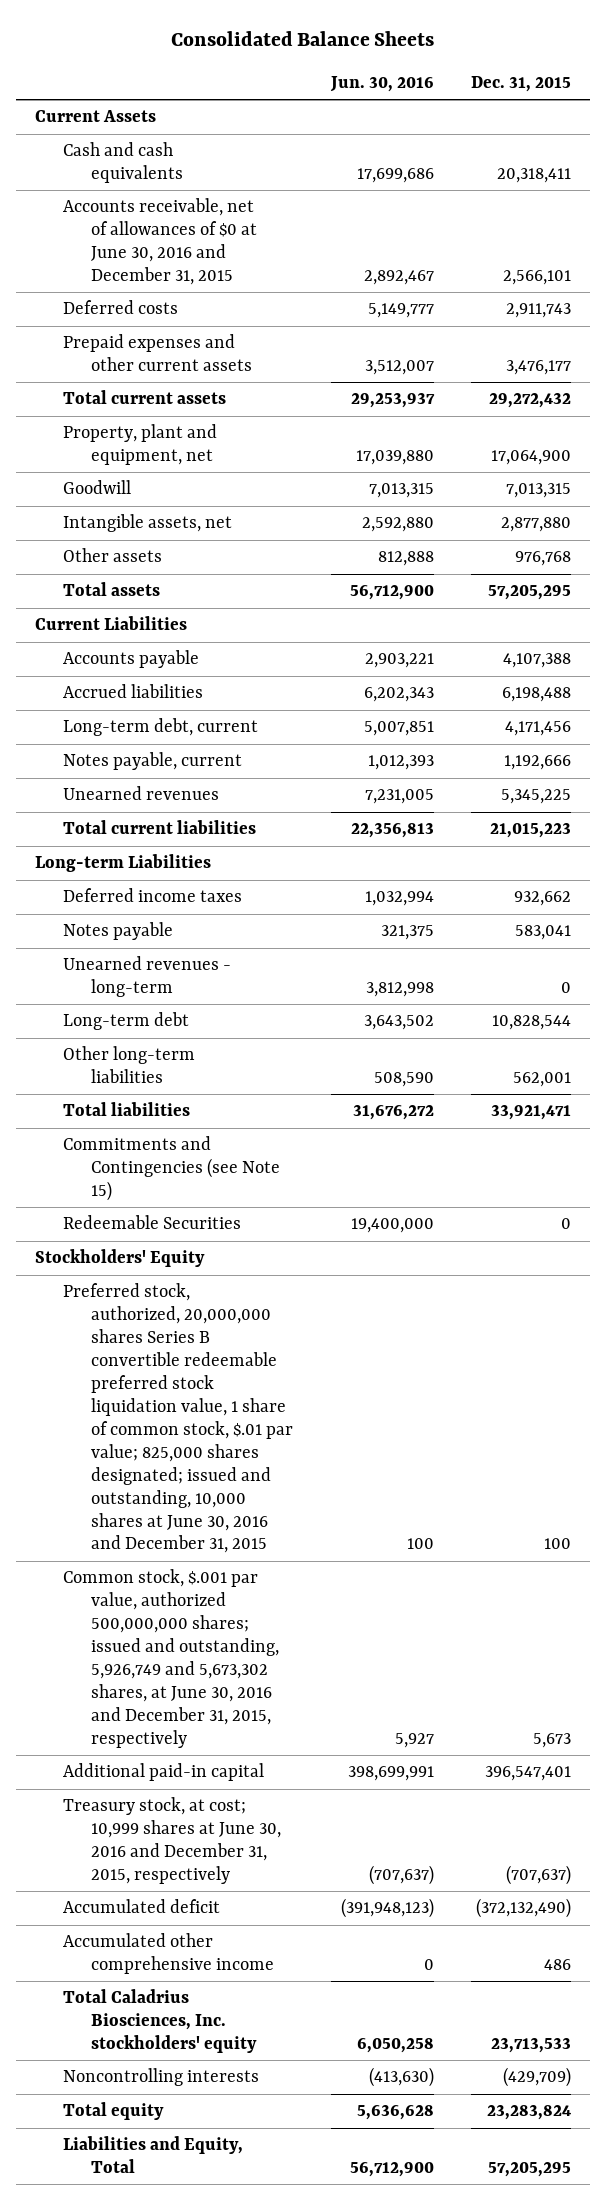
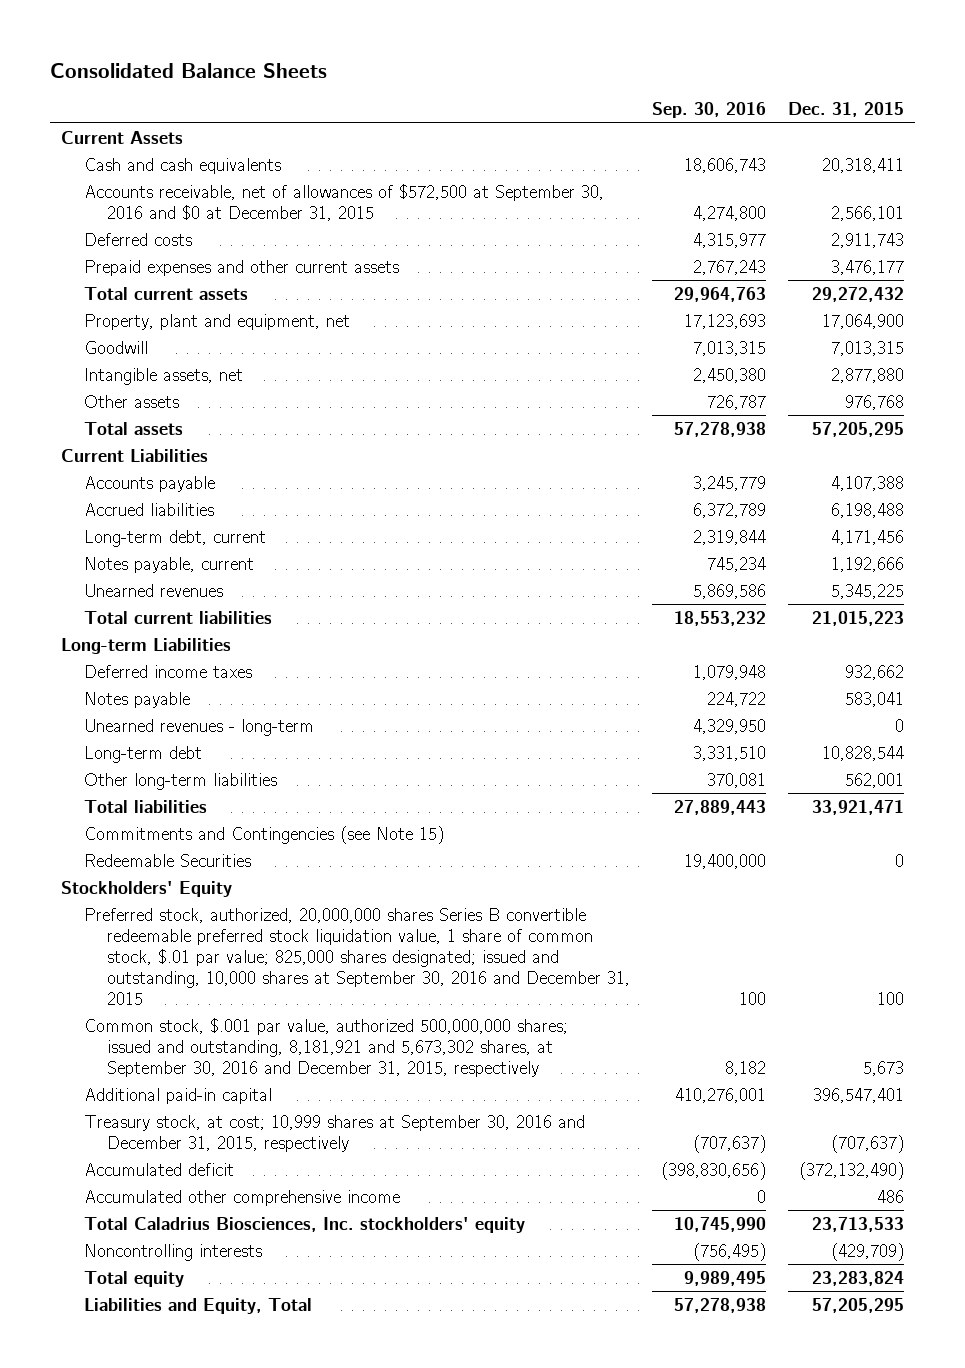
- | Jun. 30, 2016 | Dec. 31, 2015
+ | Sep. 30, 2016 | Dec. 31, 2015
- Accounts receivable, net of allowances of $0 at June 30, 2016 and December 31, 2015 | 2,892,467 | 2,566,101
+ Accounts receivable, net of allowances of $572,500 at September 30, 2016 and $0 at December 31, 2015 | 4,274,800 | 2,566,101
- Preferred stock, authorized, 20,000,000 shares Series B convertible redeemable preferred stock liquidation value, 1 share of common stock, $.01 par value; 825,000 shares designated; issued and outstanding, 10,000 shares at June 30, 2016 and December 31, 2015 | 100 | 100
- Common stock, $.001 par value, authorized 500,000,000 shares; issued and outstanding, 5,926,749 and 5,673,302 shares, at June 30, 2016 and December 31, 2015, respectively | 5,927 | 5,673
+ Preferred stock, authorized, 20,000,000 shares Series B convertible redeemable preferred stock liquidation value, 1 share of common stock, $.01 par value; 825,000 shares designated; issued and outstanding, 10,000 shares at September 30, 2016 and December 31, 2015 | 100 | 100
+ Common stock, $.001 par value, authorized 500,000,000 shares; issued and outstanding, 8,181,921 and 5,673,302 shares, at September 30, 2016 and December 31, 2015, respectively | 8,182 | 5,673
- Treasury stock, at cost; 10,999 shares at June 30, 2016 and December 31, 2015, respectively | (707,637) | (707,637)
+ Treasury stock, at cost; 10,999 shares at September 30, 2016 and December 31, 2015, respectively | (707,637) | (707,637)

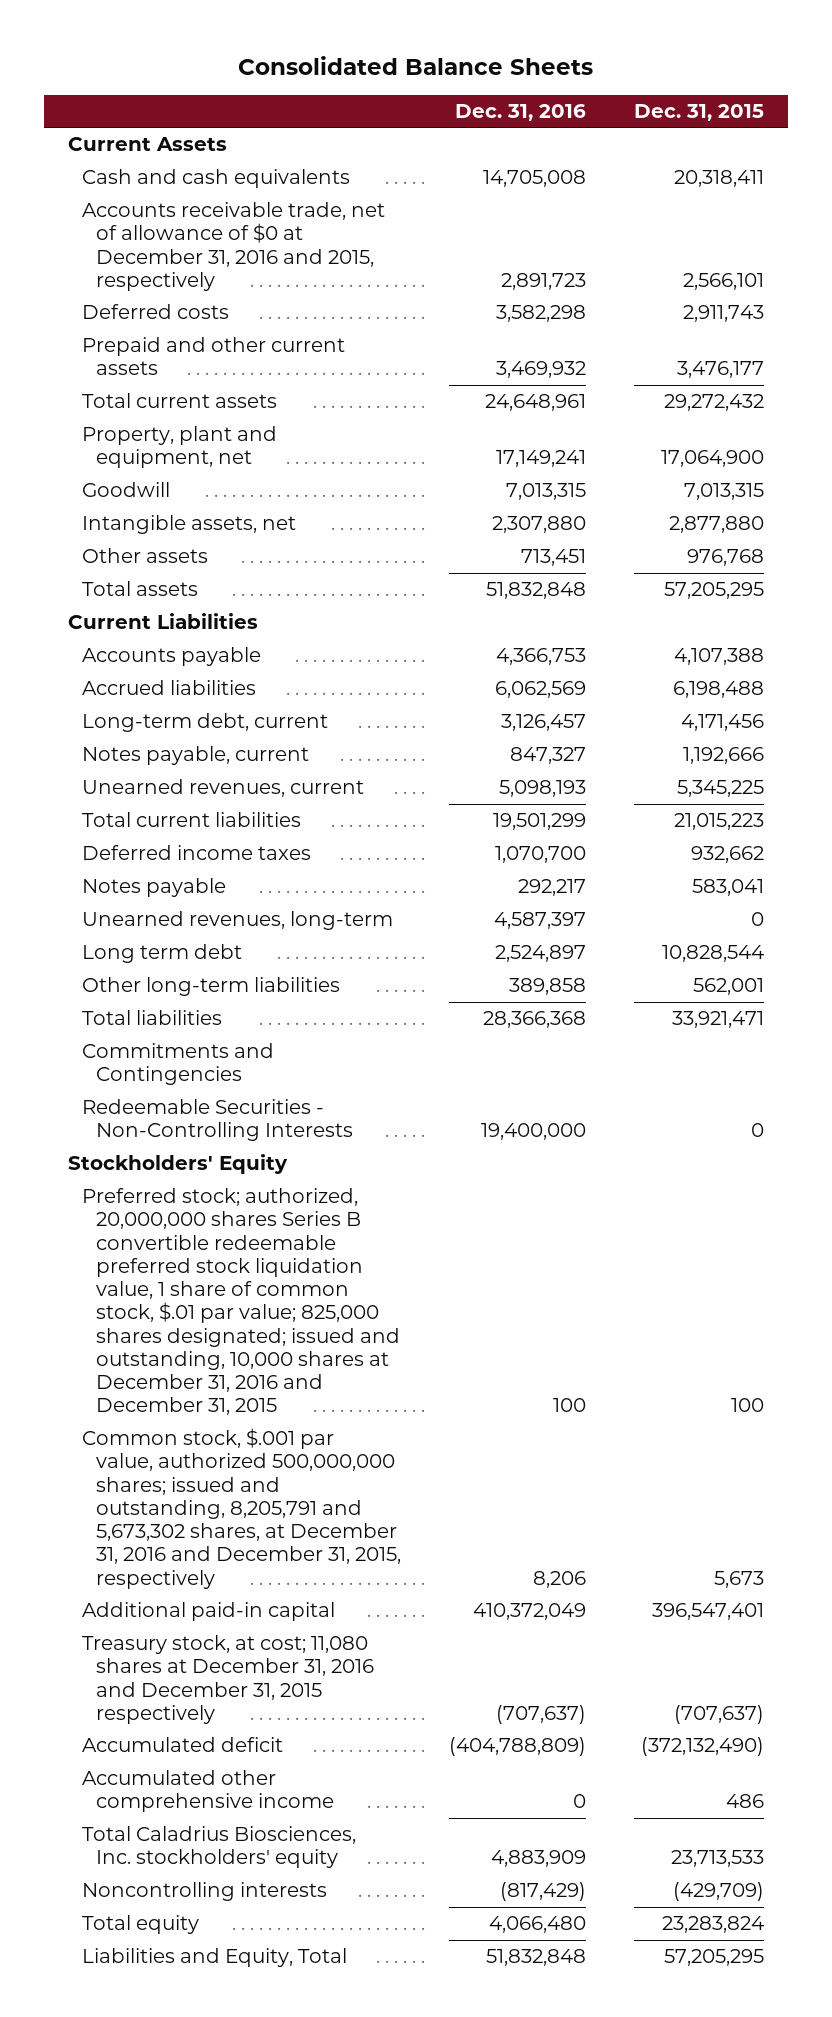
- | Sep. 30, 2016 | Dec. 31, 2015
+ | Dec. 31, 2016 | Dec. 31, 2015
- Accounts receivable, net of allowances of $572,500 at September 30, 2016 and $0 at December 31, 2015 | 4,274,800 | 2,566,101
+ Accounts receivable trade, net of allowance of $0 at December 31, 2016 and 2015, respectively | 2,891,723 | 2,566,101
- Prepaid expenses and other current assets | 2,767,243 | 3,476,177
+ Prepaid and other current assets | 3,469,932 | 3,476,177
- Unearned revenues | 5,869,586 | 5,345,225
+ Unearned revenues, current | 5,098,193 | 5,345,225
- Long-term Liabilities
- Unearned revenues - long-term | 4,329,950 | 0
- Long-term debt | 3,331,510 | 10,828,544
+ Unearned revenues, long-term | 4,587,397 | 0
+ Long term debt | 2,524,897 | 10,828,544
- Commitments and Contingencies (see Note 15)
- Redeemable Securities | 19,400,000 | 0
+ Commitments and Contingencies
+ Redeemable Securities - Non-Controlling Interests | 19,400,000 | 0
- Preferred stock, authorized, 20,000,000 shares Series B convertible redeemable preferred stock liquidation value, 1 share of common stock, $.01 par value; 825,000 shares designated; issued and outstanding, 10,000 shares at September 30, 2016 and December 31, 2015 | 100 | 100
- Common stock, $.001 par value, authorized 500,000,000 shares; issued and outstanding, 8,181,921 and 5,673,302 shares, at September 30, 2016 and December 31, 2015, respectively | 8,182 | 5,673
+ Preferred stock; authorized, 20,000,000 shares Series B convertible redeemable preferred stock liquidation value, 1 share of common stock, $.01 par value; 825,000 shares designated; issued and outstanding, 10,000 shares at December 31, 2016 and December 31, 2015 | 100 | 100
+ Common stock, $.001 par value, authorized 500,000,000 shares; issued and outstanding, 8,205,791 and 5,673,302 shares, at December 31, 2016 and December 31, 2015, respectively | 8,206 | 5,673
- Treasury stock, at cost; 10,999 shares at September 30, 2016 and December 31, 2015, respectively | (707,637) | (707,637)
+ Treasury stock, at cost; 11,080 shares at December 31, 2016 and December 31, 2015 respectively | (707,637) | (707,637)

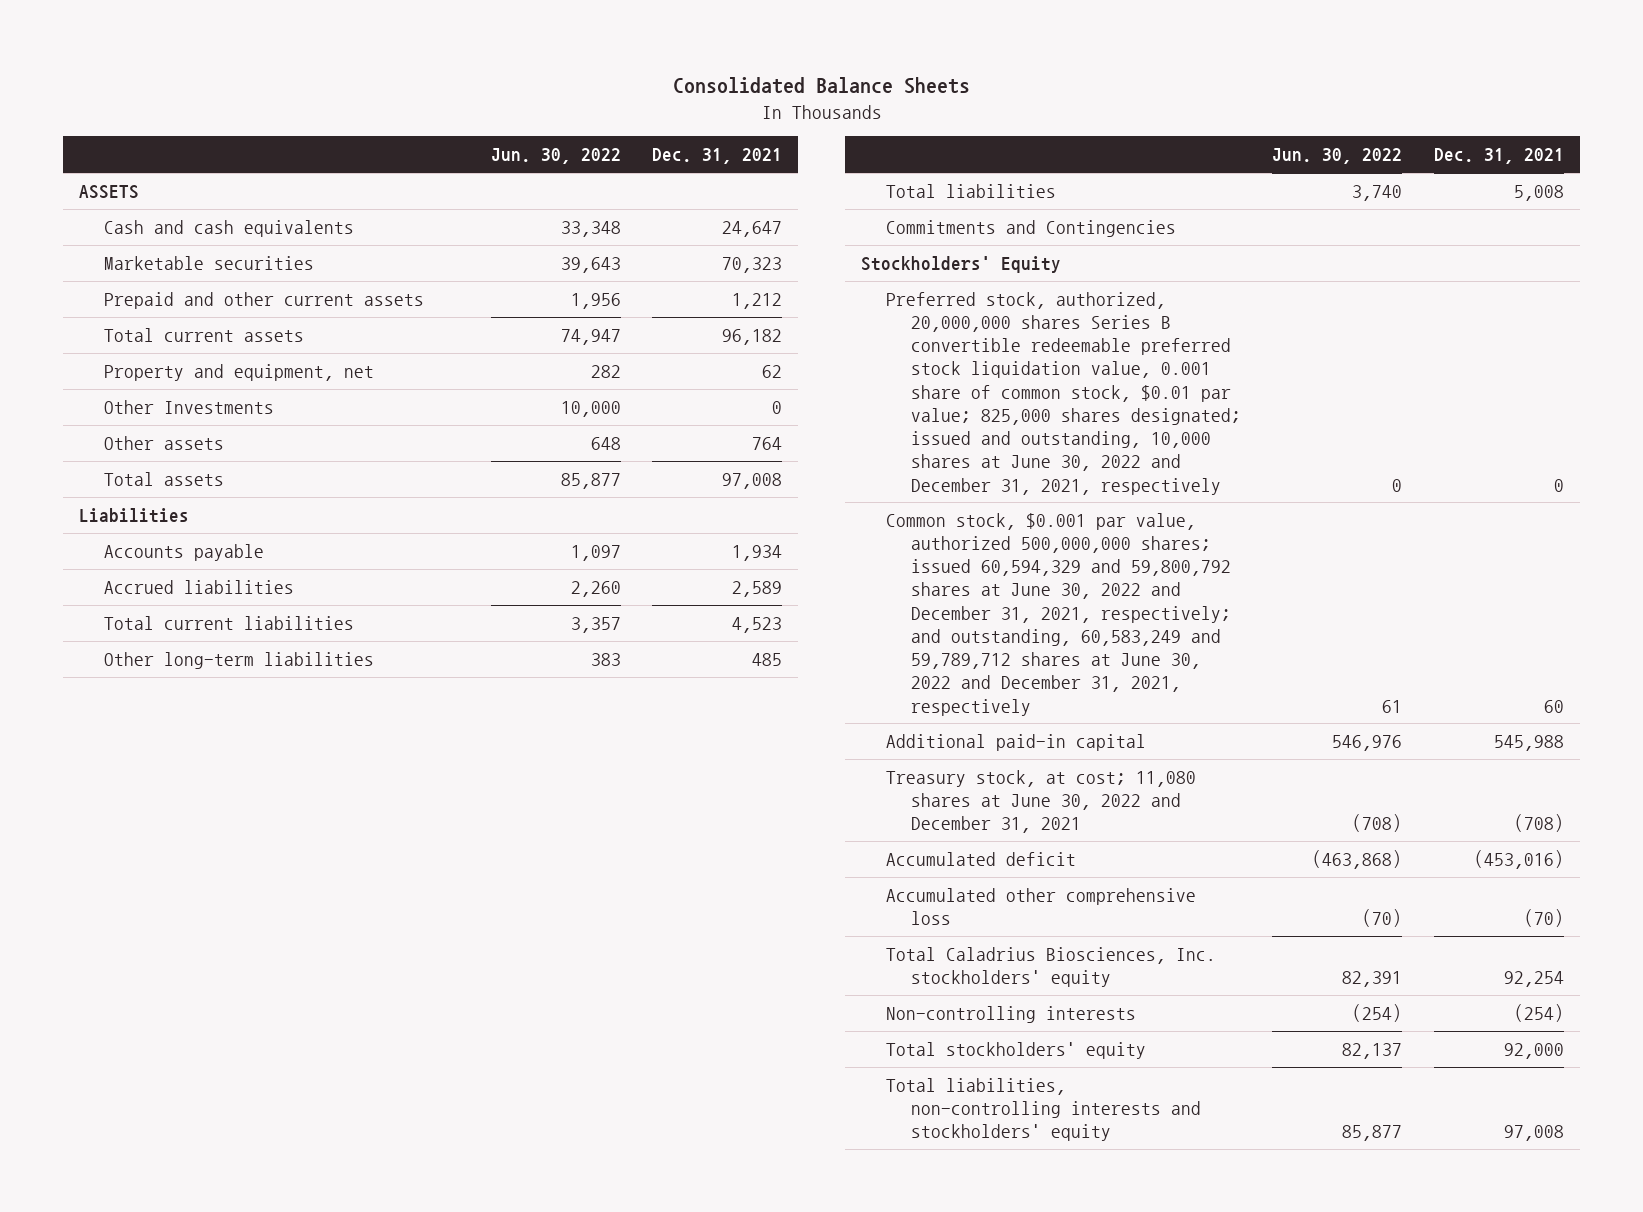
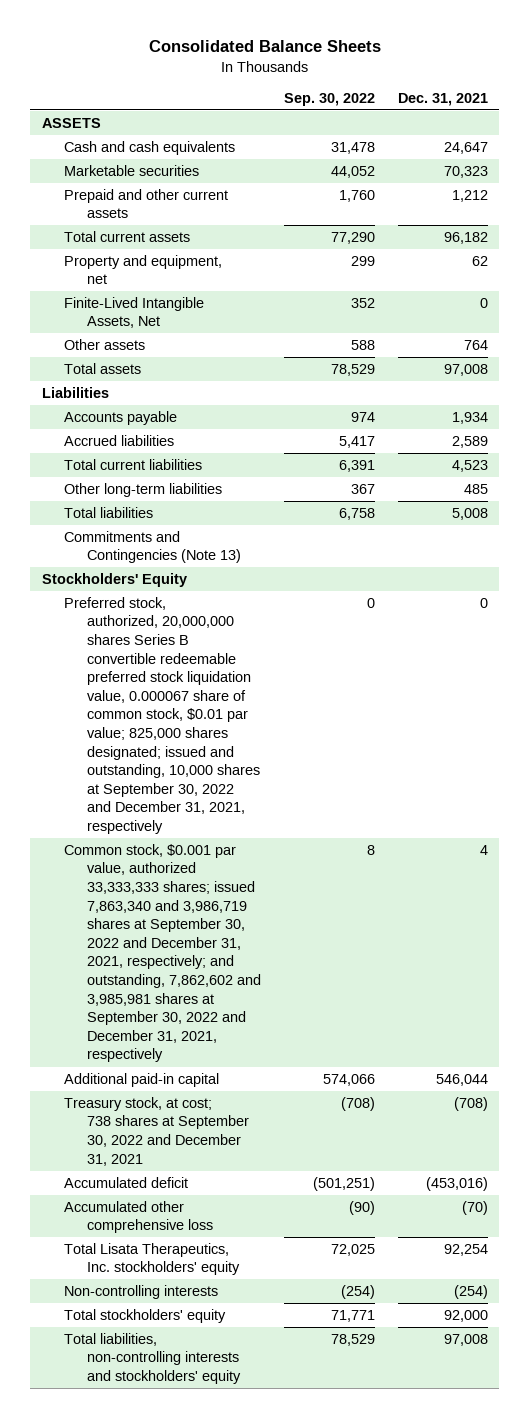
- | Jun. 30, 2022 | Dec. 31, 2021
+ | Sep. 30, 2022 | Dec. 31, 2021
- Other Investments | 10,000 | 0
+ Finite-Lived Intangible Assets, Net | 352 | 0
- Commitments and Contingencies
+ Commitments and Contingencies (Note 13)
- Preferred stock, authorized, 20,000,000 shares Series B convertible redeemable preferred stock liquidation value, 0.001 share of common stock, $0.01 par value; 825,000 shares designated; issued and outstanding, 10,000 shares at June 30, 2022 and December 31, 2021, respectively | 0 | 0
- Common stock, $0.001 par value, authorized 500,000,000 shares; issued 60,594,329 and 59,800,792 shares at June 30, 2022 and December 31, 2021, respectively; and outstanding, 60,583,249 and 59,789,712 shares at June 30, 2022 and December 31, 2021, respectively | 61 | 60
- Additional paid-in capital | 546,976 | 545,988
- Treasury stock, at cost; 11,080 shares at June 30, 2022 and December 31, 2021 | (708) | (708)
+ Preferred stock, authorized, 20,000,000 shares Series B convertible redeemable preferred stock liquidation value, 0.000067 share of common stock, $0.01 par value; 825,000 shares designated; issued and outstanding, 10,000 shares at September 30, 2022 and December 31, 2021, respectively | 0 | 0
+ Common stock, $0.001 par value, authorized 33,333,333 shares; issued 7,863,340 and 3,986,719 shares at September 30, 2022 and December 31, 2021, respectively; and outstanding, 7,862,602 and 3,985,981 shares at September 30, 2022 and December 31, 2021, respectively | 8 | 4
+ Additional paid-in capital | 574,066 | 546,044
+ Treasury stock, at cost; 738 shares at September 30, 2022 and December 31, 2021 | (708) | (708)
- Total Caladrius Biosciences, Inc. stockholders' equity | 82,391 | 92,254
+ Total Lisata Therapeutics, Inc. stockholders' equity | 72,025 | 92,254

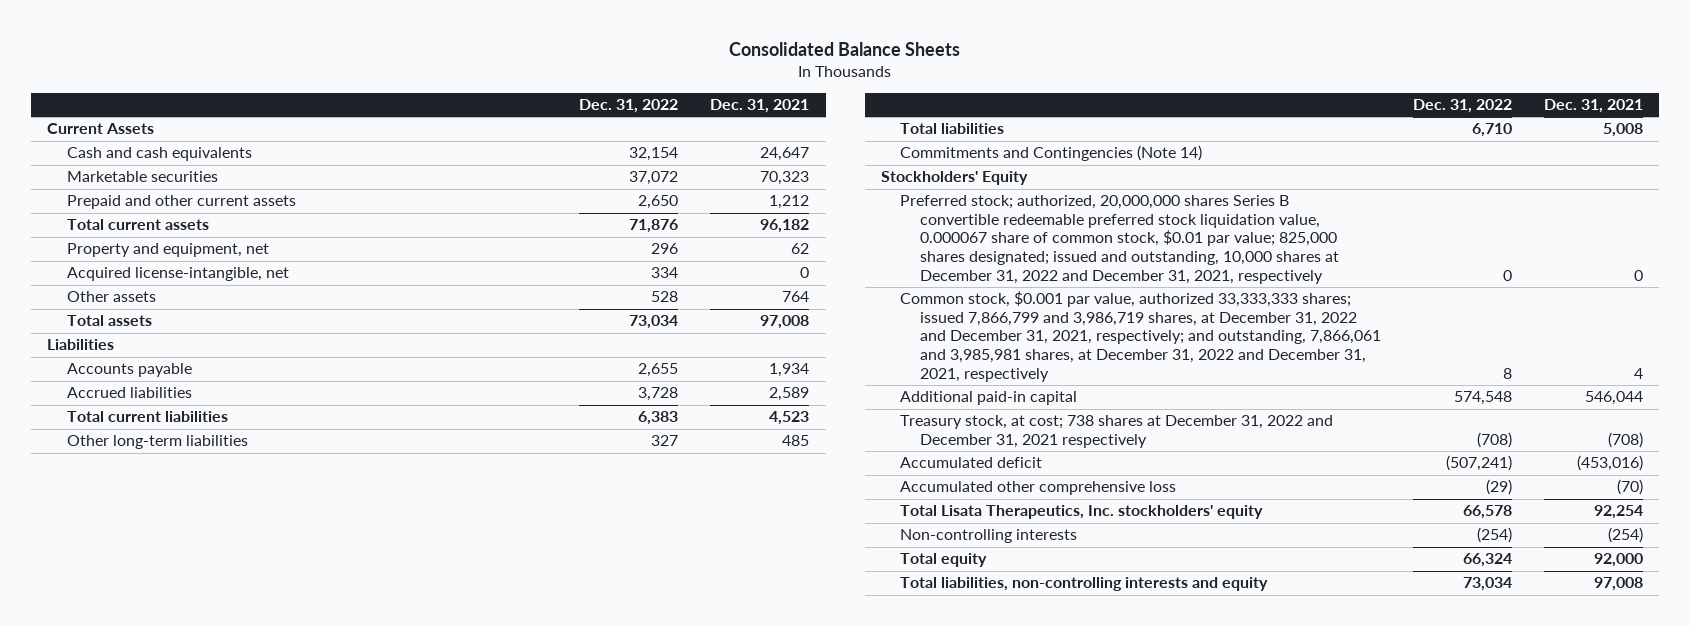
- | Sep. 30, 2022 | Dec. 31, 2021
+ | Dec. 31, 2022 | Dec. 31, 2021
- ASSETS
+ Current Assets
- Finite-Lived Intangible Assets, Net | 352 | 0
+ Acquired license-intangible, net | 334 | 0
- Commitments and Contingencies (Note 13)
+ Commitments and Contingencies (Note 14)
- Preferred stock, authorized, 20,000,000 shares Series B convertible redeemable preferred stock liquidation value, 0.000067 share of common stock, $0.01 par value; 825,000 shares designated; issued and outstanding, 10,000 shares at September 30, 2022 and December 31, 2021, respectively | 0 | 0
- Common stock, $0.001 par value, authorized 33,333,333 shares; issued 7,863,340 and 3,986,719 shares at September 30, 2022 and December 31, 2021, respectively; and outstanding, 7,862,602 and 3,985,981 shares at September 30, 2022 and December 31, 2021, respectively | 8 | 4
+ Preferred stock; authorized, 20,000,000 shares Series B convertible redeemable preferred stock liquidation value, 0.000067 share of common stock, $0.01 par value; 825,000 shares designated; issued and outstanding, 10,000 shares at December 31, 2022 and December 31, 2021, respectively | 0 | 0
+ Common stock, $0.001 par value, authorized 33,333,333 shares; issued 7,866,799 and 3,986,719 shares, at December 31, 2022 and December 31, 2021, respectively; and outstanding, 7,866,061 and 3,985,981 shares, at December 31, 2022 and December 31, 2021, respectively | 8 | 4
- Treasury stock, at cost; 738 shares at September 30, 2022 and December 31, 2021 | (708) | (708)
+ Treasury stock, at cost; 738 shares at December 31, 2022 and December 31, 2021 respectively | (708) | (708)
- Total stockholders' equity | 71,771 | 92,000
- Total liabilities, non-controlling interests and stockholders' equity | 78,529 | 97,008
+ Total equity | 66,324 | 92,000
+ Total liabilities, non-controlling interests and equity | 73,034 | 97,008

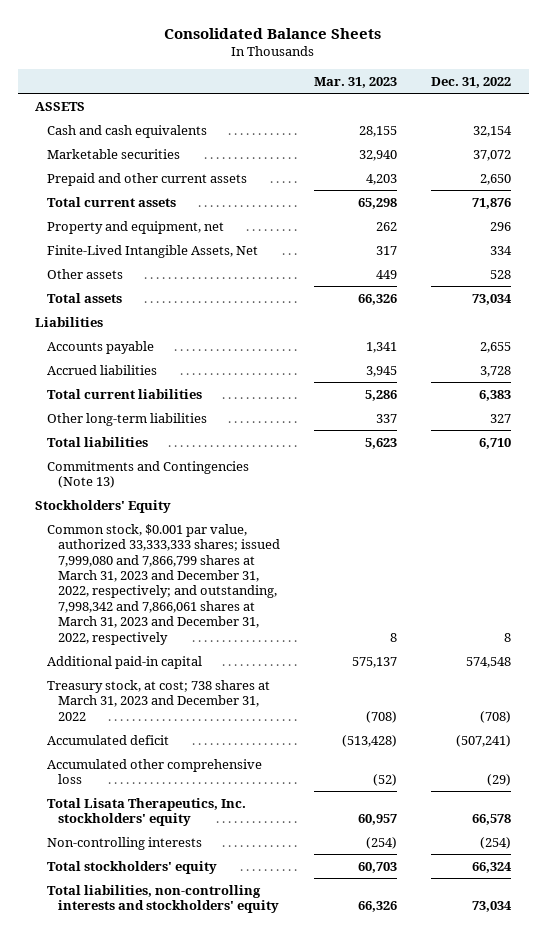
- | Dec. 31, 2022 | Dec. 31, 2021
+ | Mar. 31, 2023 | Dec. 31, 2022
- Current Assets
+ ASSETS
- Acquired license-intangible, net | 334 | 0
+ Finite-Lived Intangible Assets, Net | 317 | 334
- Commitments and Contingencies (Note 14)
+ Commitments and Contingencies (Note 13)
- Preferred stock; authorized, 20,000,000 shares Series B convertible redeemable preferred stock liquidation value, 0.000067 share of common stock, $0.01 par value; 825,000 shares designated; issued and outstanding, 10,000 shares at December 31, 2022 and December 31, 2021, respectively | 0 | 0
- Common stock, $0.001 par value, authorized 33,333,333 shares; issued 7,866,799 and 3,986,719 shares, at December 31, 2022 and December 31, 2021, respectively; and outstanding, 7,866,061 and 3,985,981 shares, at December 31, 2022 and December 31, 2021, respectively | 8 | 4
+ Common stock, $0.001 par value, authorized 33,333,333 shares; issued 7,999,080 and 7,866,799 shares at March 31, 2023 and December 31, 2022, respectively; and outstanding, 7,998,342 and 7,866,061 shares at March 31, 2023 and December 31, 2022, respectively | 8 | 8
- Treasury stock, at cost; 738 shares at December 31, 2022 and December 31, 2021 respectively | (708) | (708)
+ Treasury stock, at cost; 738 shares at March 31, 2023 and December 31, 2022 | (708) | (708)
- Total equity | 66,324 | 92,000
- Total liabilities, non-controlling interests and equity | 73,034 | 97,008
+ Total stockholders' equity | 60,703 | 66,324
+ Total liabilities, non-controlling interests and stockholders' equity | 66,326 | 73,034

